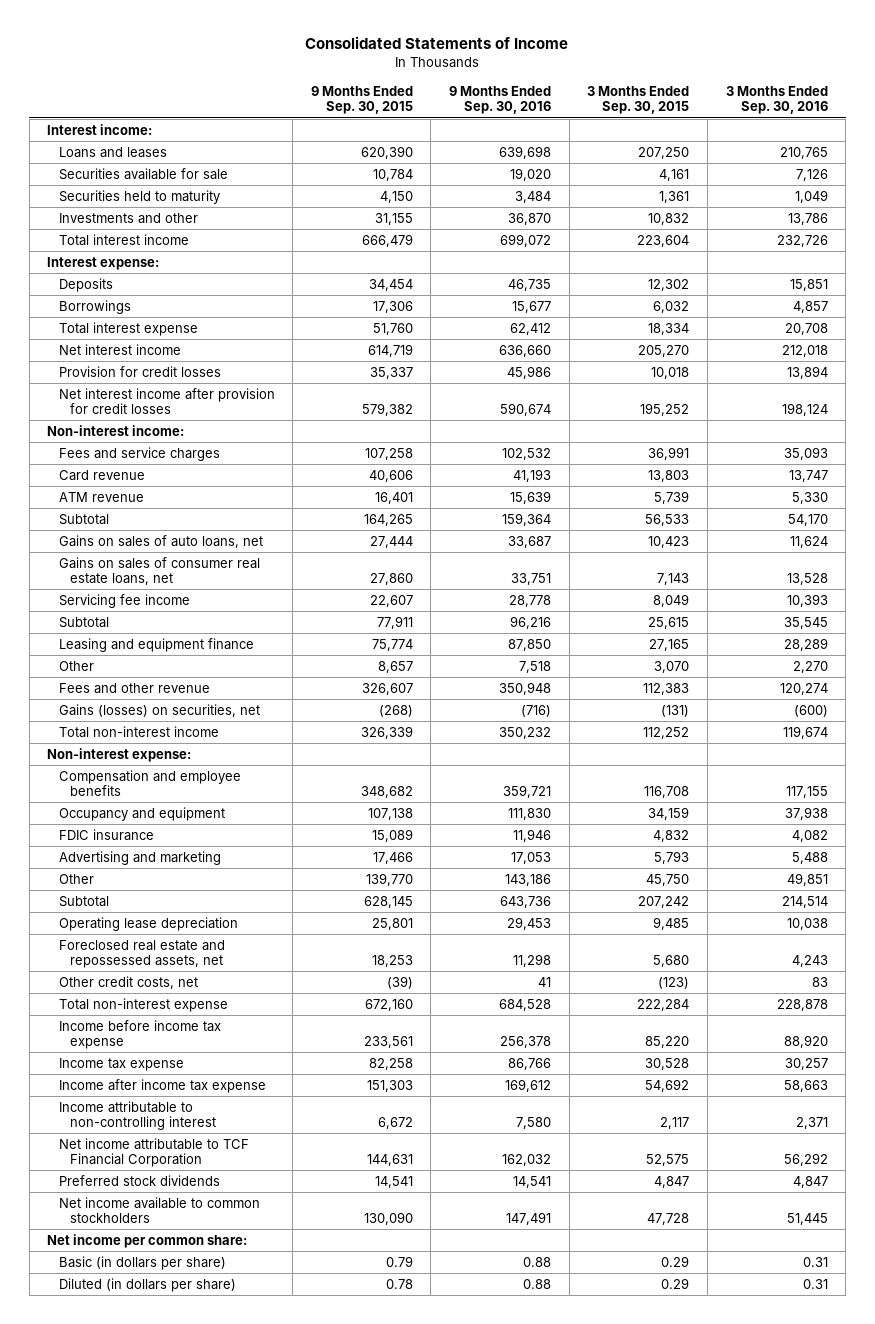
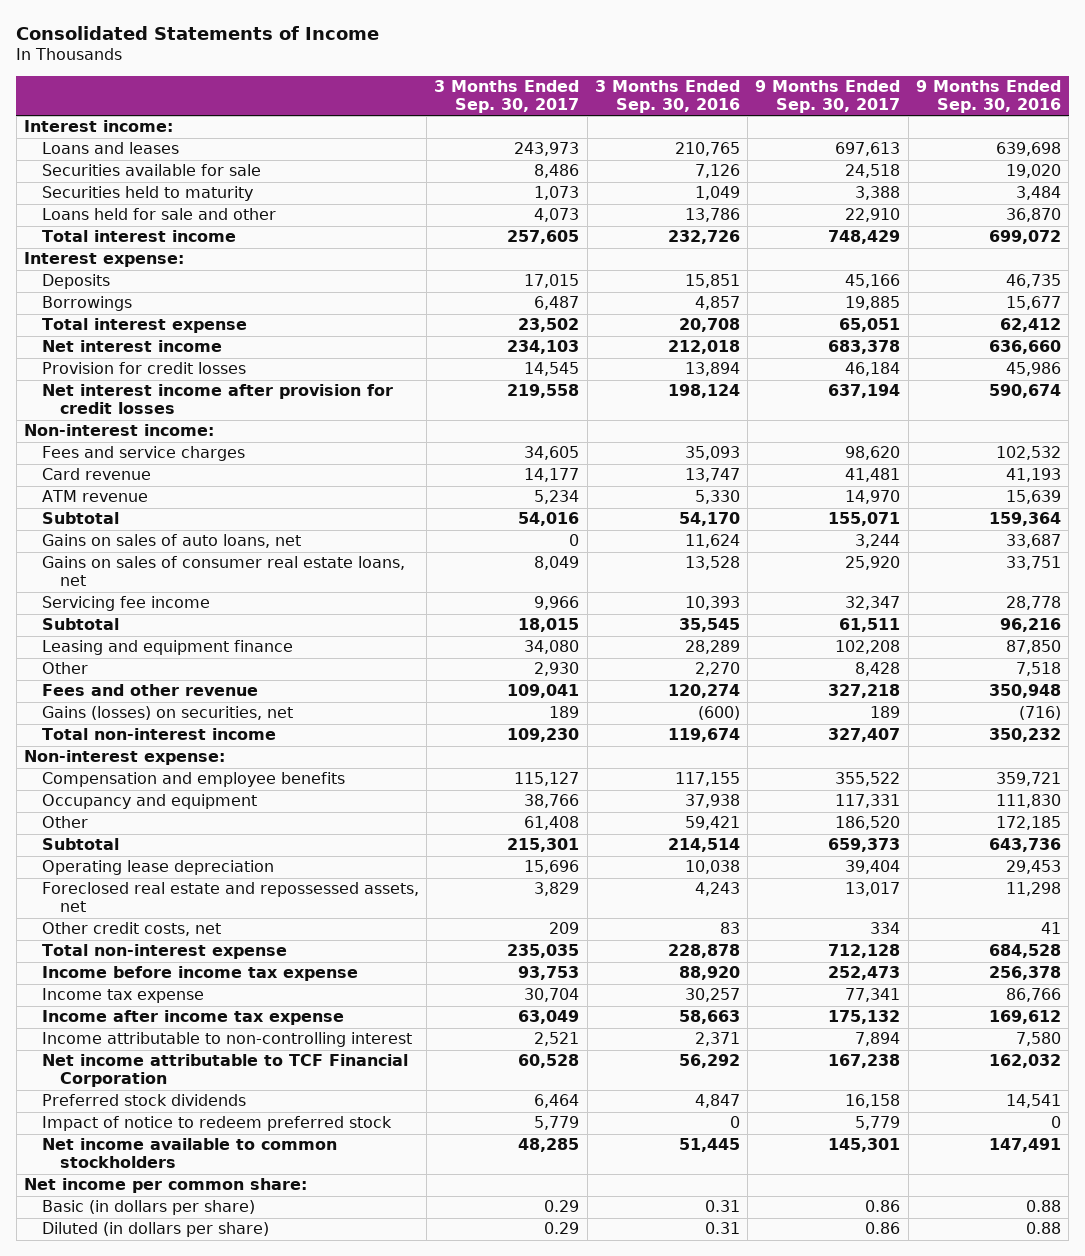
- | 9 Months Ended Sep. 30, 2015 | 9 Months Ended Sep. 30, 2016 | 3 Months Ended Sep. 30, 2015 | 3 Months Ended Sep. 30, 2016
+ | 3 Months Ended Sep. 30, 2017 | 3 Months Ended Sep. 30, 2016 | 9 Months Ended Sep. 30, 2017 | 9 Months Ended Sep. 30, 2016
- Investments and other | 31,155 | 36,870 | 10,832 | 13,786
+ Loans held for sale and other | 4,073 | 13,786 | 22,910 | 36,870
- FDIC insurance | 15,089 | 11,946 | 4,832 | 4,082
- Advertising and marketing | 17,466 | 17,053 | 5,793 | 5,488
- Other | 139,770 | 143,186 | 45,750 | 49,851
+ Other | 61,408 | 59,421 | 186,520 | 172,185
+ Impact of notice to redeem preferred stock | 5,779 | 0 | 5,779 | 0

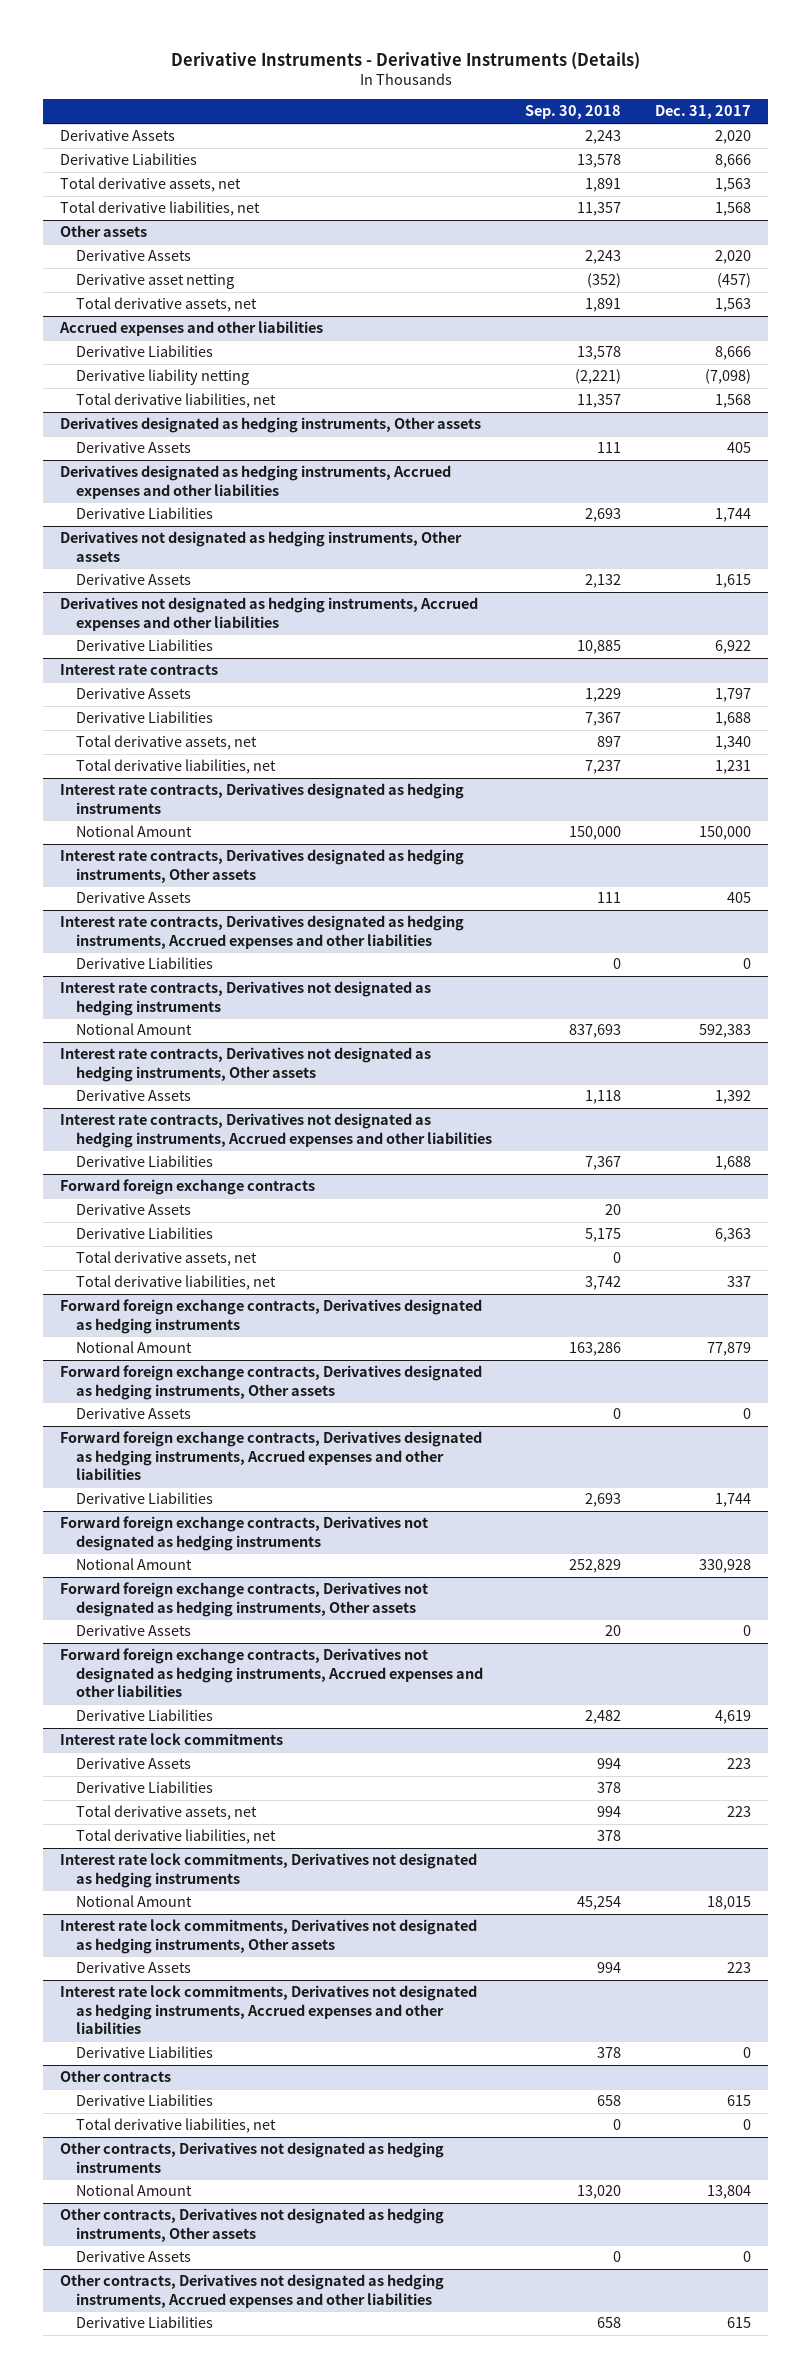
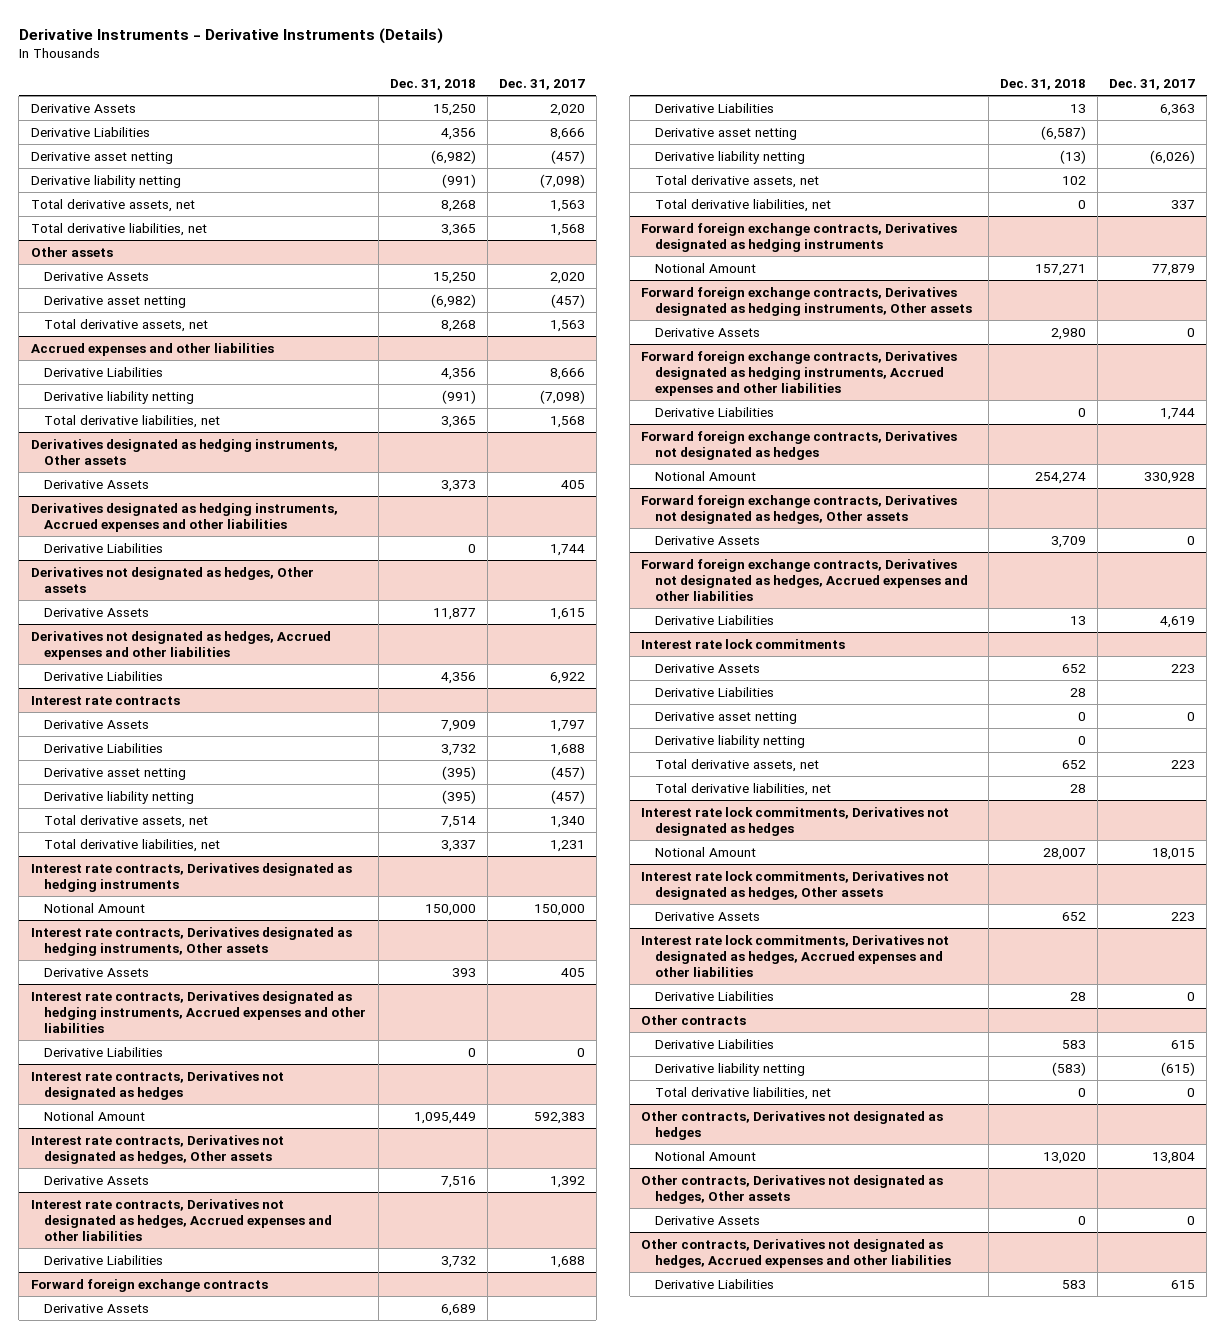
- | Sep. 30, 2018 | Dec. 31, 2017
+ | Dec. 31, 2018 | Dec. 31, 2017
+ Derivative asset netting | (6,982) | (457)
+ Derivative liability netting | (991) | (7,098)
- Derivatives not designated as hedging instruments, Other assets
+ Derivatives not designated as hedges, Other assets
- Derivatives not designated as hedging instruments, Accrued expenses and other liabilities
+ Derivatives not designated as hedges, Accrued expenses and other liabilities
@ Interest rate contracts
+ Derivative asset netting | (395) | (457)
+ Derivative liability netting | (395) | (457)
- Interest rate contracts, Derivatives not designated as hedging instruments
+ Interest rate contracts, Derivatives not designated as hedges
- Interest rate contracts, Derivatives not designated as hedging instruments, Other assets
+ Interest rate contracts, Derivatives not designated as hedges, Other assets
- Interest rate contracts, Derivatives not designated as hedging instruments, Accrued expenses and other liabilities
+ Interest rate contracts, Derivatives not designated as hedges, Accrued expenses and other liabilities
@ Forward foreign exchange contracts
+ Derivative asset netting | (6,587) |
+ Derivative liability netting | (13) | (6,026)
- Forward foreign exchange contracts, Derivatives not designated as hedging instruments
+ Forward foreign exchange contracts, Derivatives not designated as hedges
- Forward foreign exchange contracts, Derivatives not designated as hedging instruments, Other assets
+ Forward foreign exchange contracts, Derivatives not designated as hedges, Other assets
- Forward foreign exchange contracts, Derivatives not designated as hedging instruments, Accrued expenses and other liabilities
+ Forward foreign exchange contracts, Derivatives not designated as hedges, Accrued expenses and other liabilities
@ Interest rate lock commitments
+ Derivative asset netting | 0 | 0
+ Derivative liability netting | 0 |
- Interest rate lock commitments, Derivatives not designated as hedging instruments
+ Interest rate lock commitments, Derivatives not designated as hedges
- Interest rate lock commitments, Derivatives not designated as hedging instruments, Other assets
+ Interest rate lock commitments, Derivatives not designated as hedges, Other assets
- Interest rate lock commitments, Derivatives not designated as hedging instruments, Accrued expenses and other liabilities
+ Interest rate lock commitments, Derivatives not designated as hedges, Accrued expenses and other liabilities
@ Other contracts
+ Derivative liability netting | (583) | (615)
- Other contracts, Derivatives not designated as hedging instruments
+ Other contracts, Derivatives not designated as hedges
- Other contracts, Derivatives not designated as hedging instruments, Other assets
+ Other contracts, Derivatives not designated as hedges, Other assets
- Other contracts, Derivatives not designated as hedging instruments, Accrued expenses and other liabilities
+ Other contracts, Derivatives not designated as hedges, Accrued expenses and other liabilities

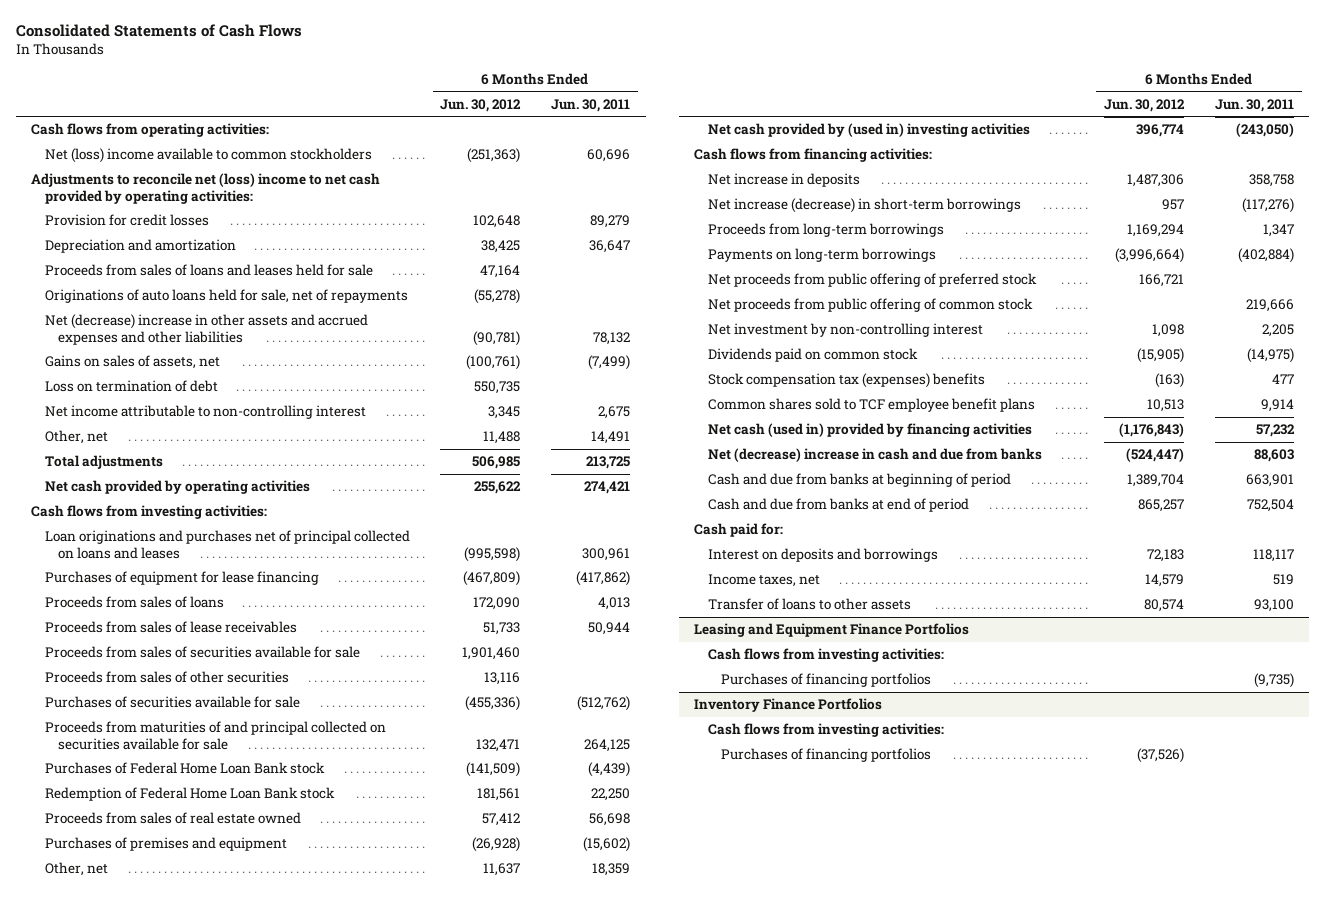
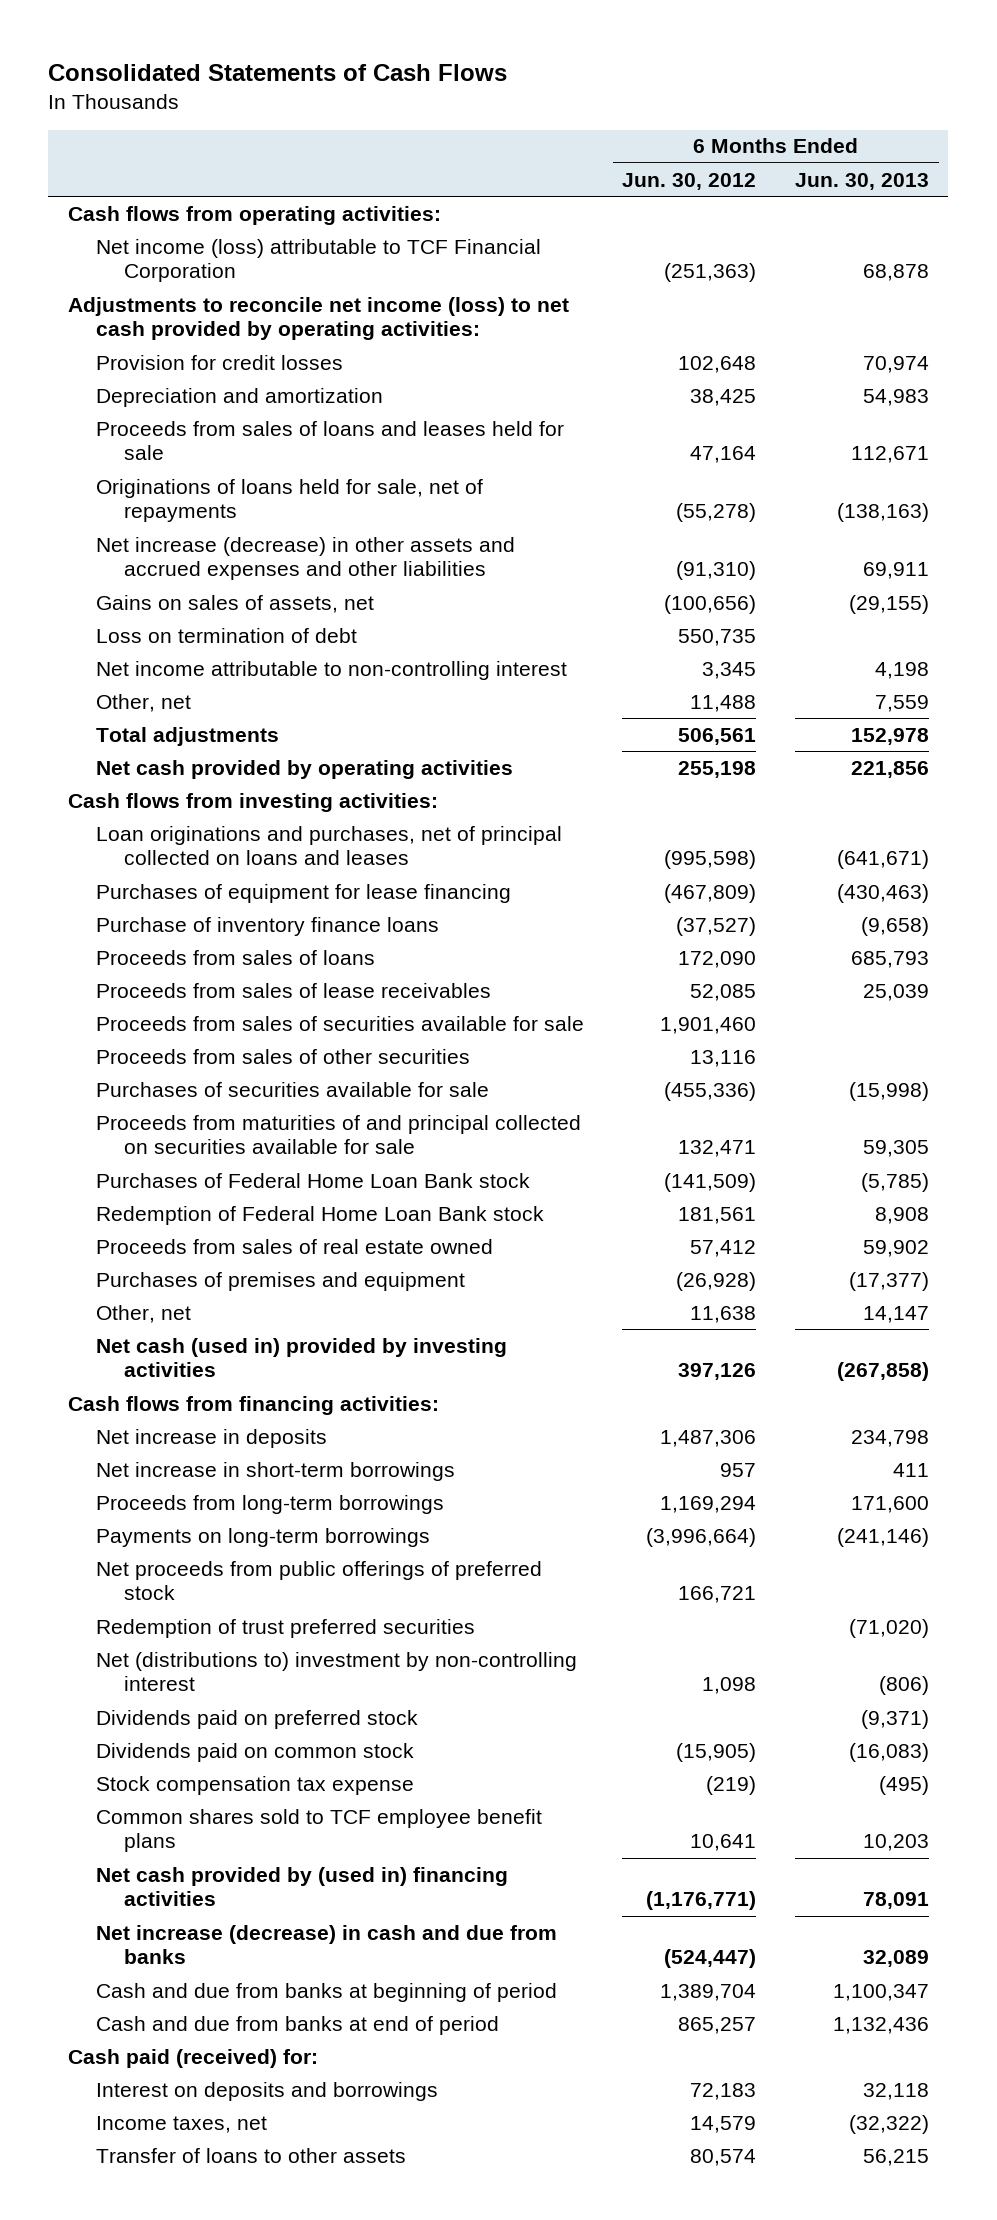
- | 6 Months Ended Jun. 30, 2012 | 6 Months Ended Jun. 30, 2011
+ | 6 Months Ended Jun. 30, 2012 | 6 Months Ended Jun. 30, 2013
- Net (loss) income available to common stockholders | (251,363) | 60,696
- Adjustments to reconcile net (loss) income to net cash provided by operating activities:
+ Net income (loss) attributable to TCF Financial Corporation | (251,363) | 68,878
+ Adjustments to reconcile net income (loss) to net cash provided by operating activities:
- Originations of auto loans held for sale, net of repayments | (55,278) |
- Net (decrease) increase in other assets and accrued expenses and other liabilities | (90,781) | 78,132
- Gains on sales of assets, net | (100,761) | (7,499)
+ Originations of loans held for sale, net of repayments | (55,278) | (138,163)
+ Net increase (decrease) in other assets and accrued expenses and other liabilities | (91,310) | 69,911
+ Gains on sales of assets, net | (100,656) | (29,155)
- Total adjustments | 506,985 | 213,725
- Net cash provided by operating activities | 255,622 | 274,421
+ Total adjustments | 506,561 | 152,978
+ Net cash provided by operating activities | 255,198 | 221,856
- Loan originations and purchases net of principal collected on loans and leases | (995,598) | 300,961
+ Loan originations and purchases, net of principal collected on loans and leases | (995,598) | (641,671)
+ Purchase of inventory finance loans | (37,527) | (9,658)
- Proceeds from sales of lease receivables | 51,733 | 50,944
+ Proceeds from sales of lease receivables | 52,085 | 25,039
- Other, net | 11,637 | 18,359
- Net cash provided by (used in) investing activities | 396,774 | (243,050)
+ Other, net | 11,638 | 14,147
+ Net cash (used in) provided by investing activities | 397,126 | (267,858)
- Net increase (decrease) in short-term borrowings | 957 | (117,276)
+ Net increase in short-term borrowings | 957 | 411
- Net proceeds from public offering of preferred stock | 166,721 |
- Net proceeds from public offering of common stock | | 219,666
- Net investment by non-controlling interest | 1,098 | 2,205
+ Net proceeds from public offerings of preferred stock | 166,721 |
+ Redemption of trust preferred securities | | (71,020)
+ Net (distributions to) investment by non-controlling interest | 1,098 | (806)
+ Dividends paid on preferred stock | | (9,371)
- Stock compensation tax (expenses) benefits | (163) | 477
- Common shares sold to TCF employee benefit plans | 10,513 | 9,914
- Net cash (used in) provided by financing activities | (1,176,843) | 57,232
- Net (decrease) increase in cash and due from banks | (524,447) | 88,603
+ Stock compensation tax expense | (219) | (495)
+ Common shares sold to TCF employee benefit plans | 10,641 | 10,203
+ Net cash provided by (used in) financing activities | (1,176,771) | 78,091
+ Net increase (decrease) in cash and due from banks | (524,447) | 32,089
- Cash paid for:
+ Cash paid (received) for:
- Leasing and Equipment Finance Portfolios
- Cash flows from investing activities:
- Purchases of financing portfolios | | (9,735)
- Inventory Finance Portfolios
- Cash flows from investing activities:
- Purchases of financing portfolios | (37,526) |

